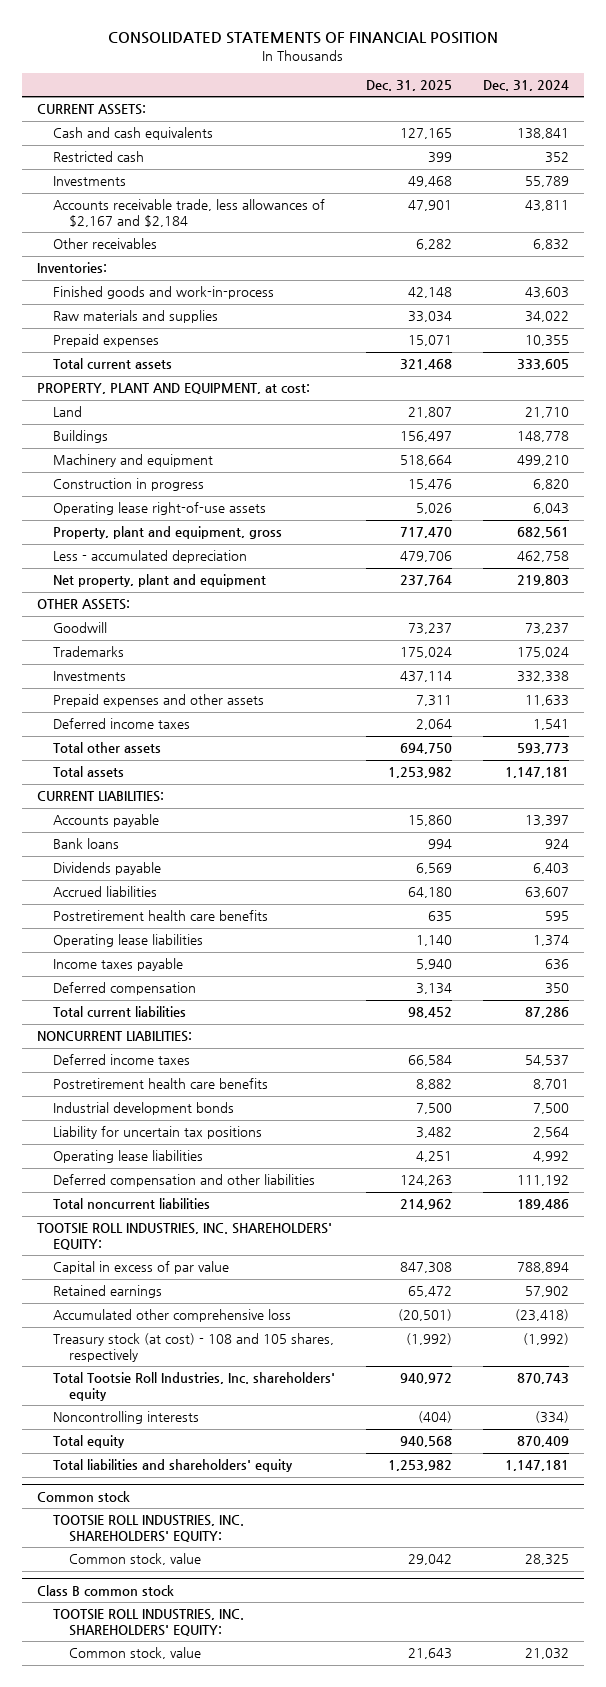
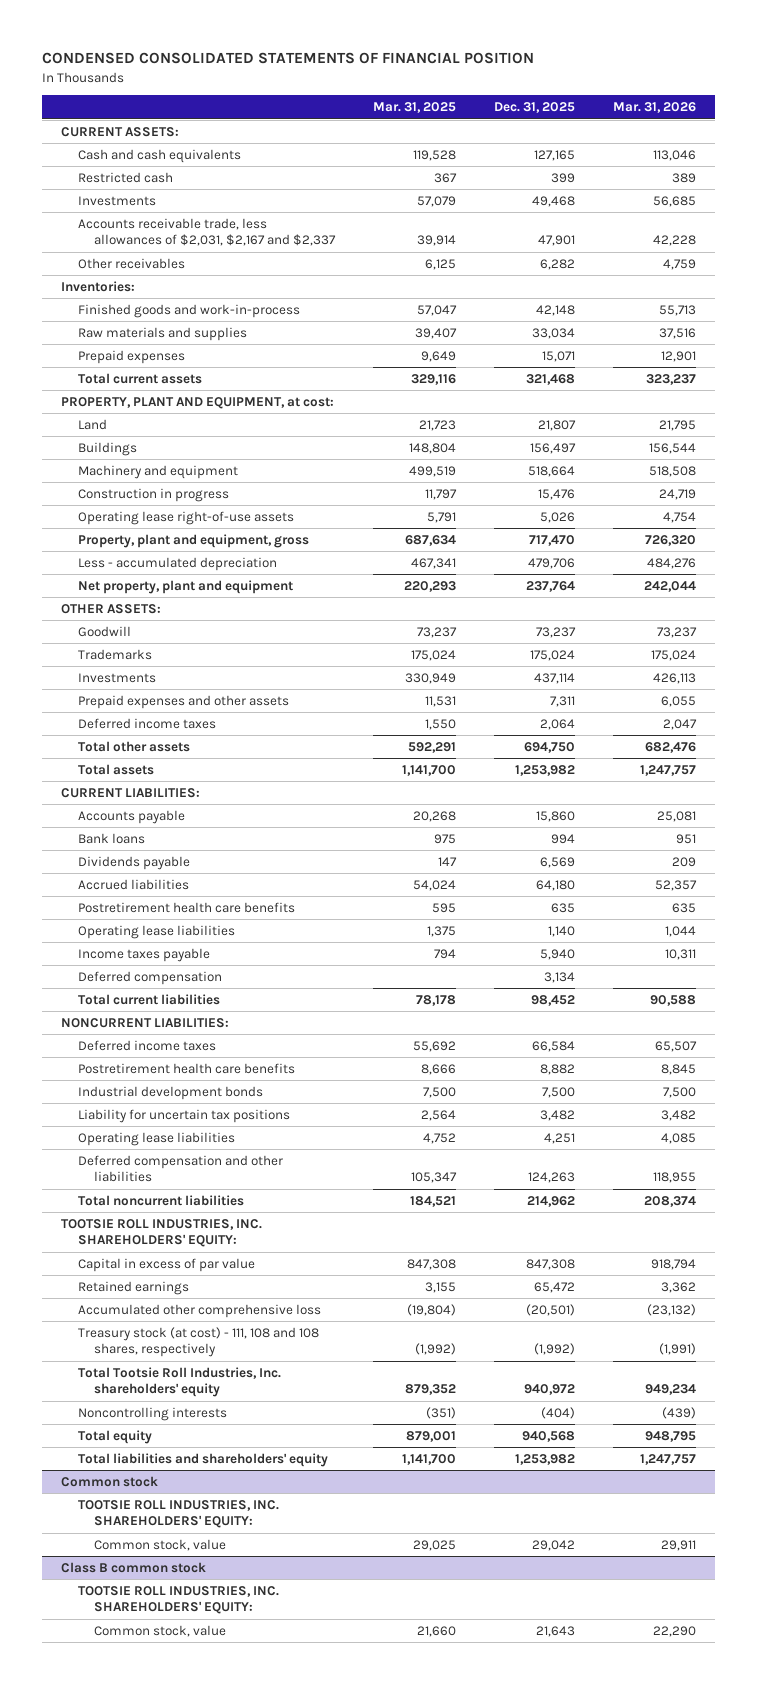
- CONSOLIDATED STATEMENTS OF FINANCIAL POSITION
+ CONDENSED CONSOLIDATED STATEMENTS OF FINANCIAL POSITION
- | Dec. 31, 2025 | Dec. 31, 2024
+ | Mar. 31, 2025 | Dec. 31, 2025 | Mar. 31, 2026
- Accounts receivable trade, less allowances of $2,167 and $2,184 | 47,901 | 43,811
+ Accounts receivable trade, less allowances of $2,031, $2,167 and $2,337 | 39,914 | 47,901 | 42,228
- Treasury stock (at cost) - 108 and 105 shares, respectively | (1,992) | (1,992)
+ Treasury stock (at cost) - 111, 108 and 108 shares, respectively | (1,992) | (1,992) | (1,991)

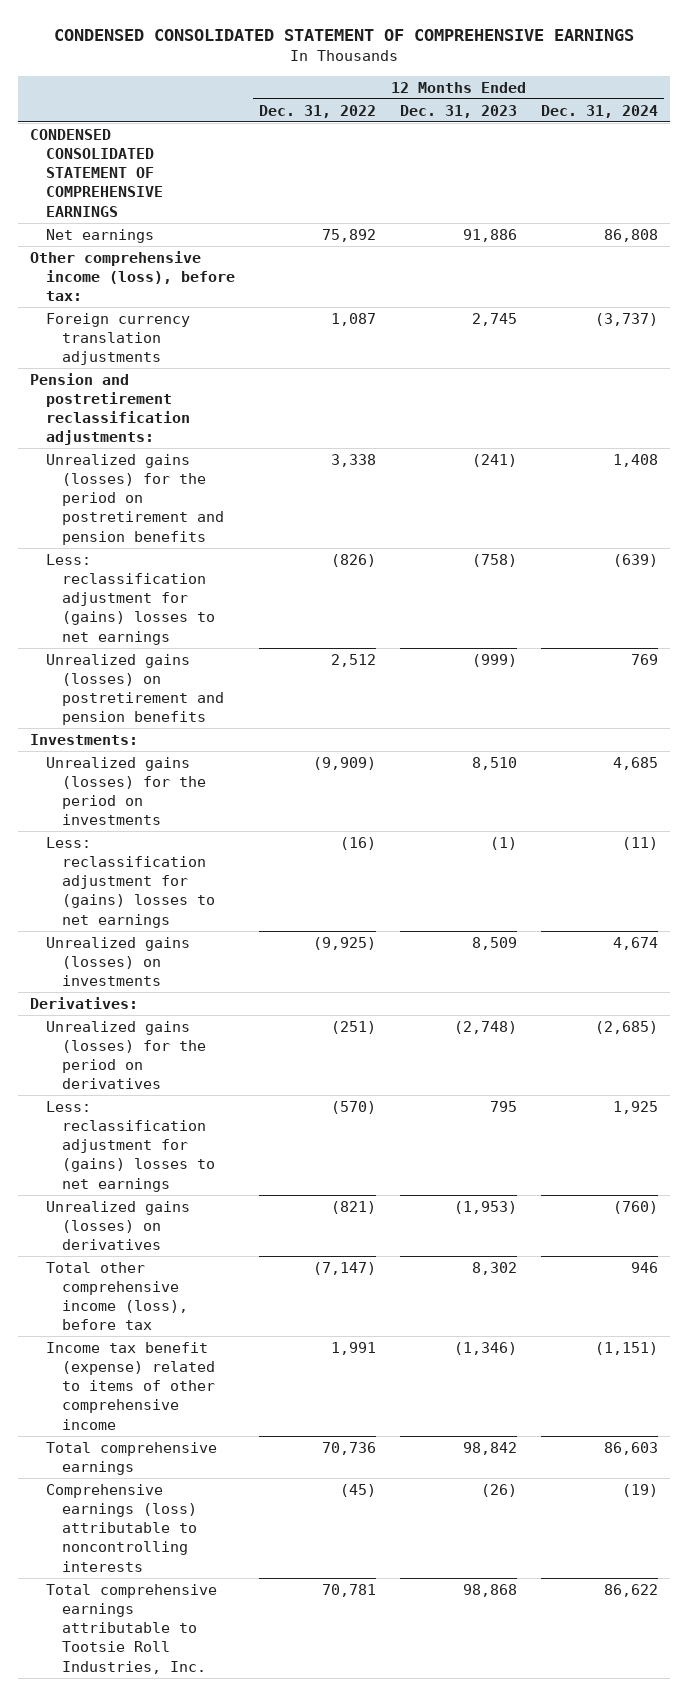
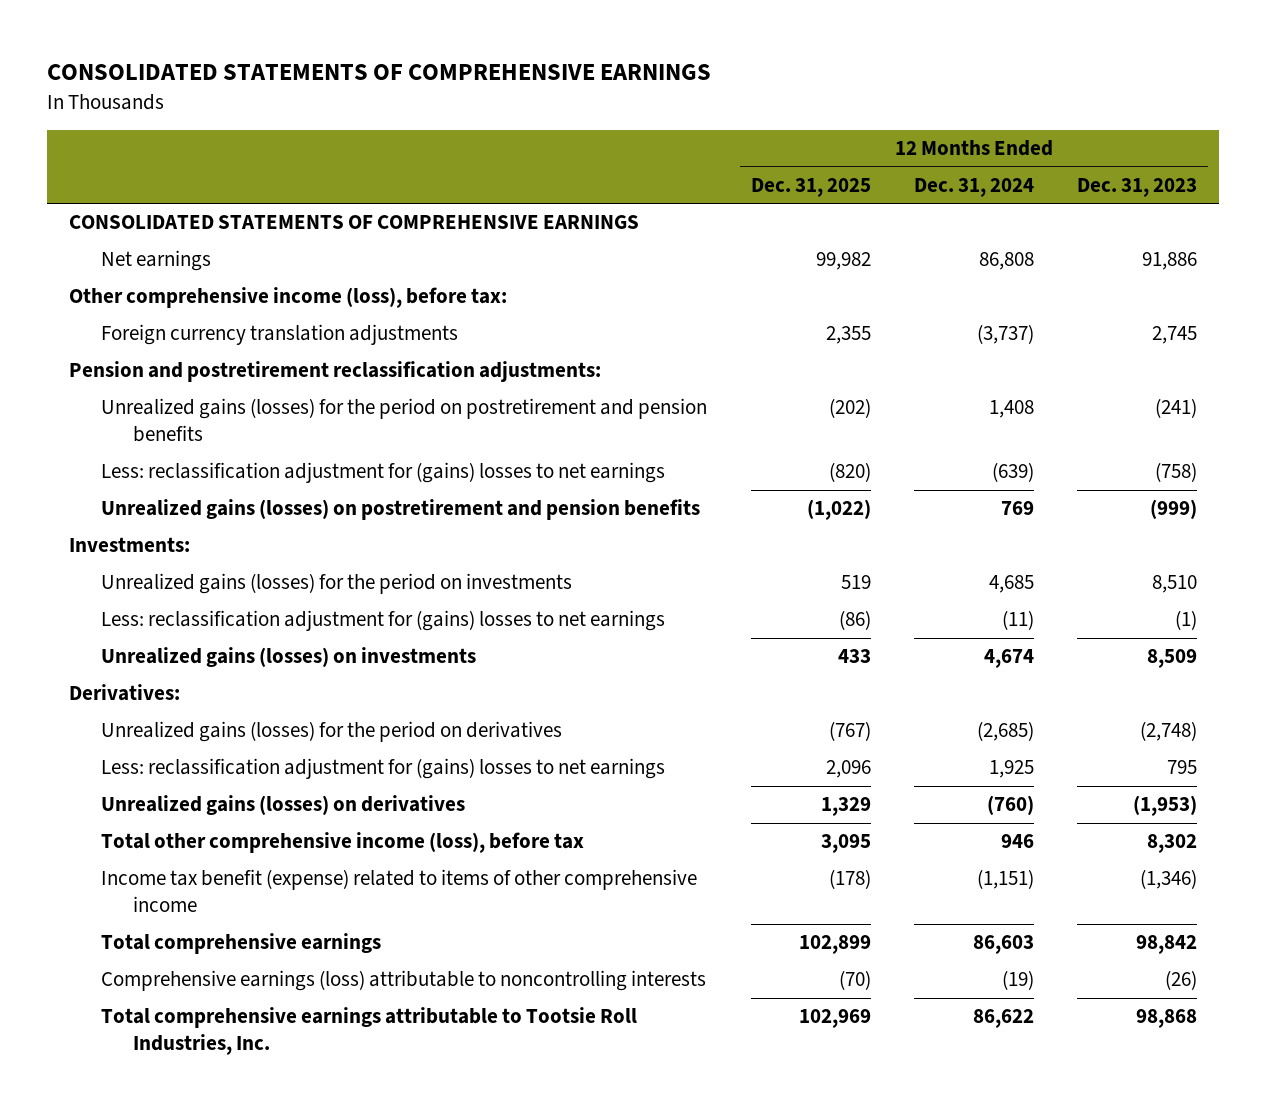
- CONDENSED CONSOLIDATED STATEMENT OF COMPREHENSIVE EARNINGS
+ CONSOLIDATED STATEMENTS OF COMPREHENSIVE EARNINGS
- | 12 Months Ended Dec. 31, 2022 | 12 Months Ended Dec. 31, 2023 | 12 Months Ended Dec. 31, 2024
+ | 12 Months Ended Dec. 31, 2025 | 12 Months Ended Dec. 31, 2024 | 12 Months Ended Dec. 31, 2023
- CONDENSED CONSOLIDATED STATEMENT OF COMPREHENSIVE EARNINGS
+ CONSOLIDATED STATEMENTS OF COMPREHENSIVE EARNINGS

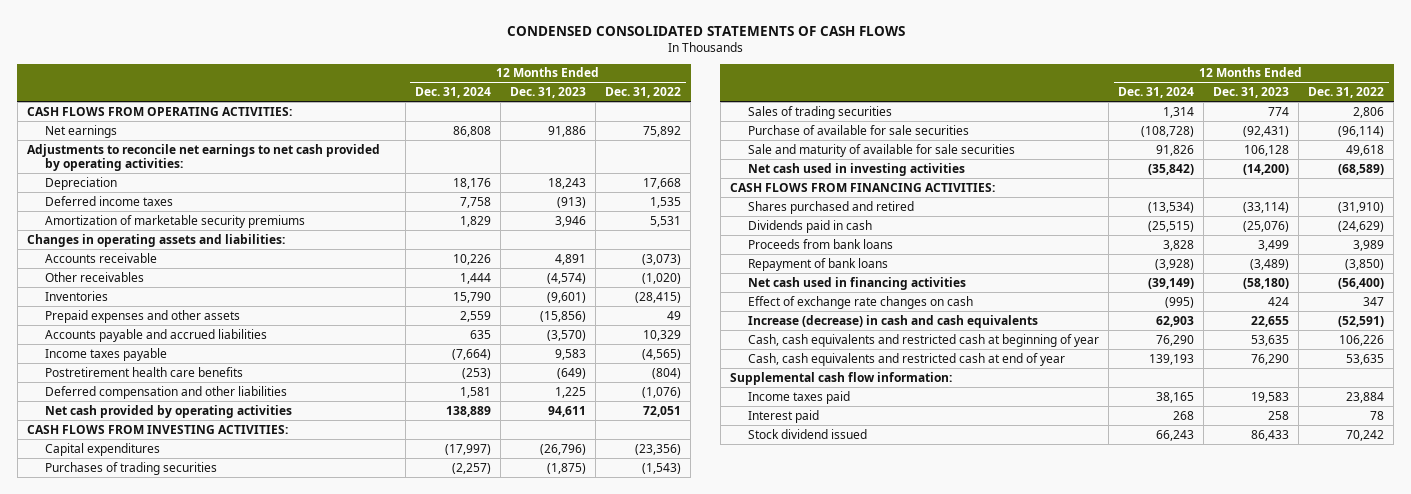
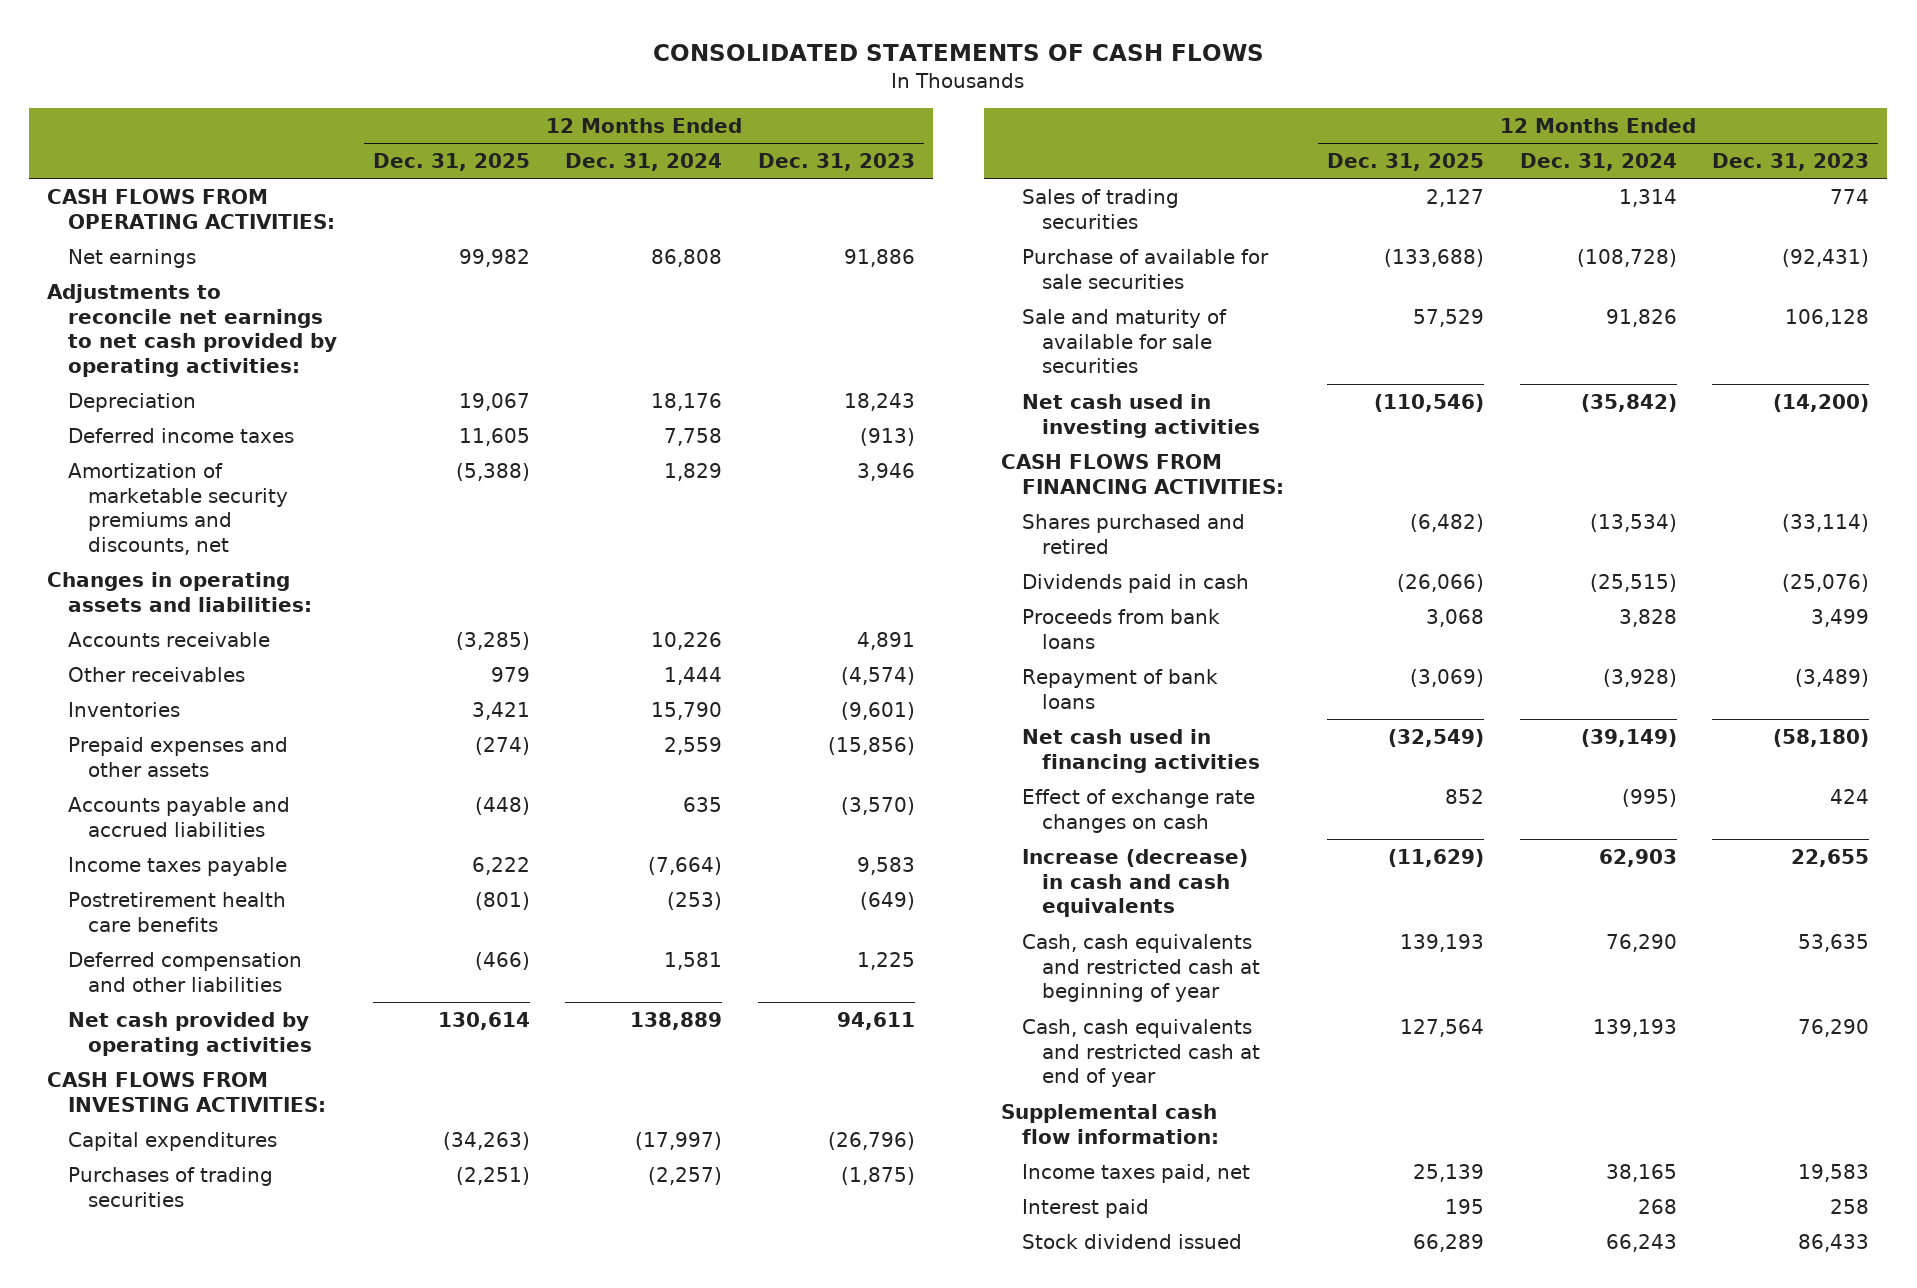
- CONDENSED CONSOLIDATED STATEMENTS OF CASH FLOWS
+ CONSOLIDATED STATEMENTS OF CASH FLOWS
- | 12 Months Ended Dec. 31, 2024 | 12 Months Ended Dec. 31, 2023 | 12 Months Ended Dec. 31, 2022
+ | 12 Months Ended Dec. 31, 2025 | 12 Months Ended Dec. 31, 2024 | 12 Months Ended Dec. 31, 2023
- Amortization of marketable security premiums | 1,829 | 3,946 | 5,531
+ Amortization of marketable security premiums and discounts, net | (5,388) | 1,829 | 3,946
- Income taxes paid | 38,165 | 19,583 | 23,884
+ Income taxes paid, net | 25,139 | 38,165 | 19,583

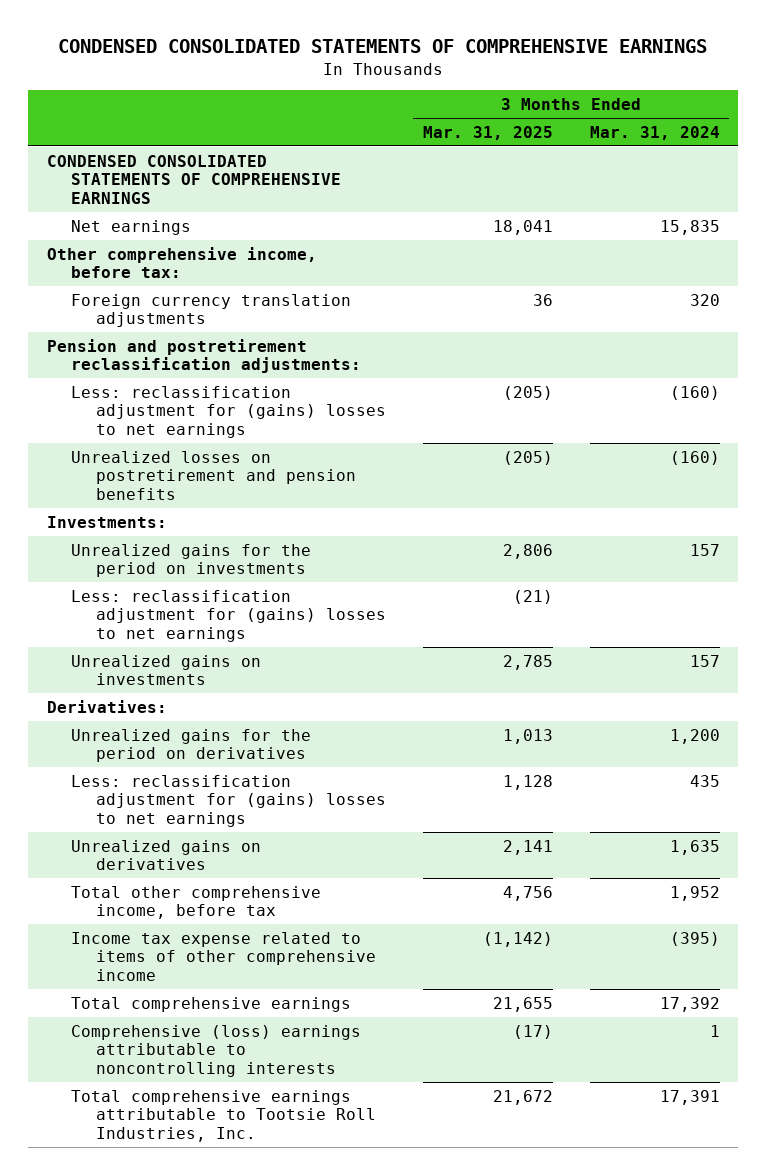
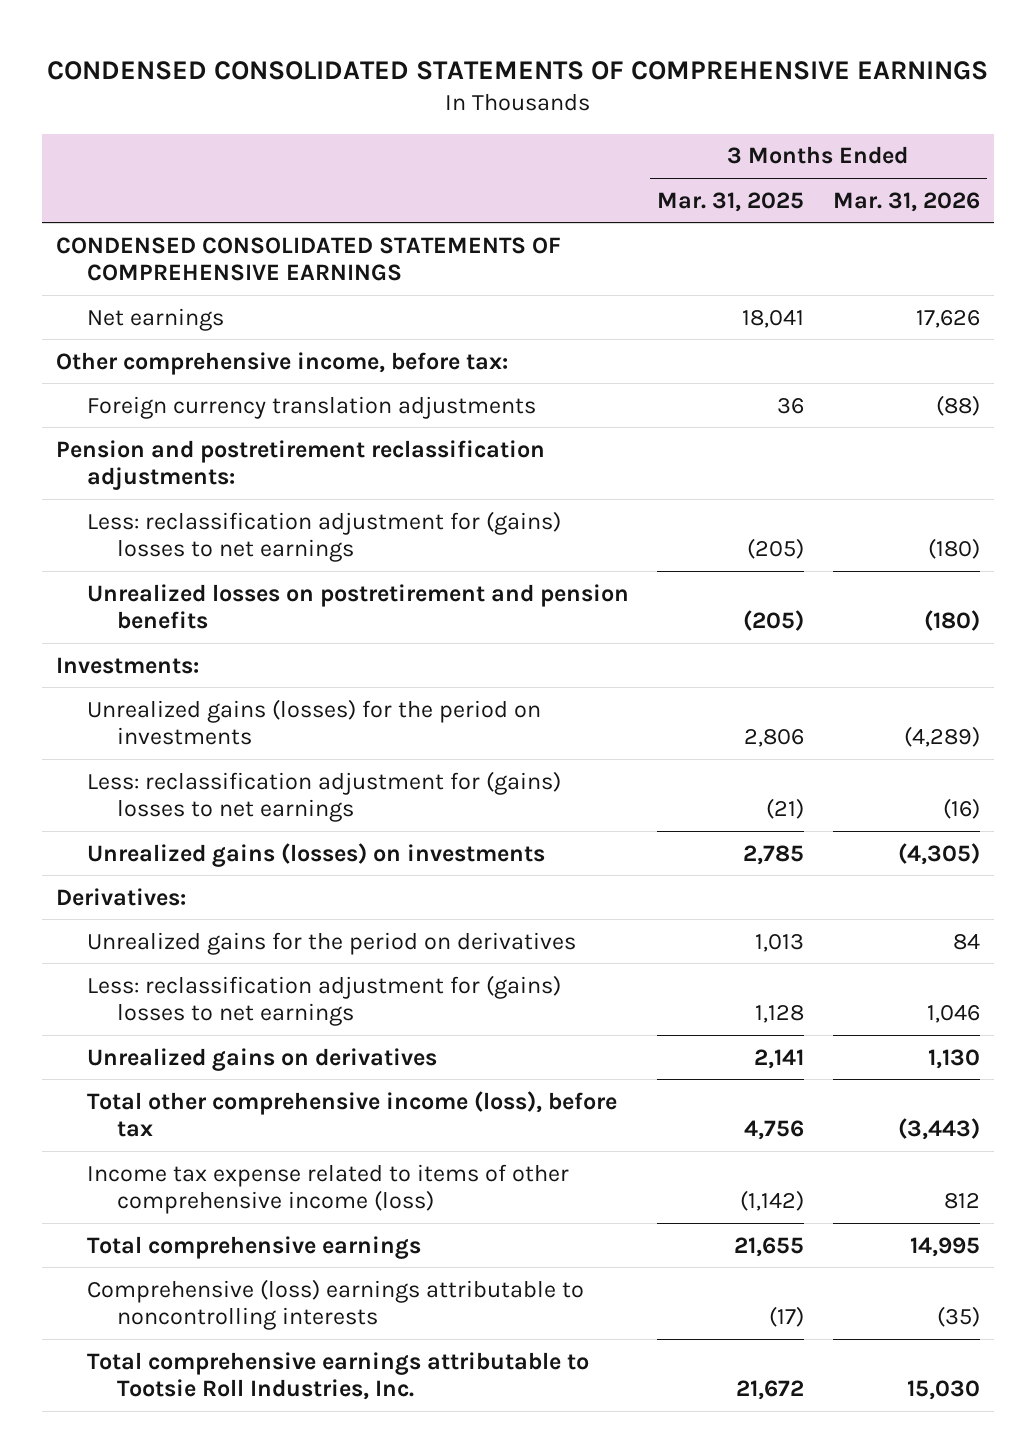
- | 3 Months Ended Mar. 31, 2025 | 3 Months Ended Mar. 31, 2024
+ | 3 Months Ended Mar. 31, 2025 | 3 Months Ended Mar. 31, 2026
- Unrealized gains for the period on investments | 2,806 | 157
+ Unrealized gains (losses) for the period on investments | 2,806 | (4,289)
- Unrealized gains on investments | 2,785 | 157
+ Unrealized gains (losses) on investments | 2,785 | (4,305)
- Total other comprehensive income, before tax | 4,756 | 1,952
- Income tax expense related to items of other comprehensive income | (1,142) | (395)
+ Total other comprehensive income (loss), before tax | 4,756 | (3,443)
+ Income tax expense related to items of other comprehensive income (loss) | (1,142) | 812

